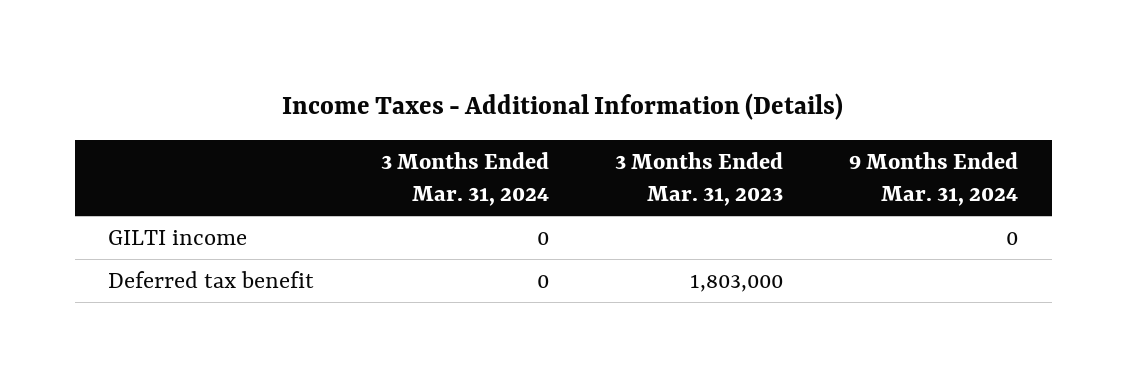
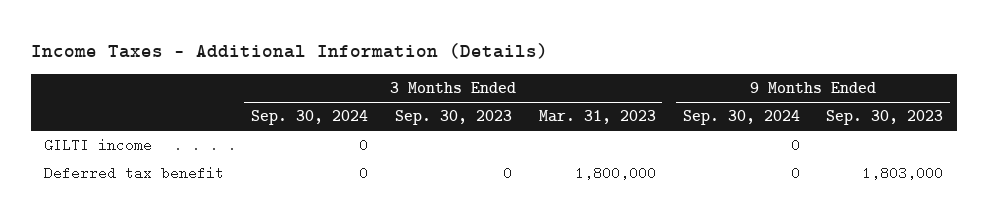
- | 3 Months Ended Mar. 31, 2024 | 3 Months Ended Mar. 31, 2023 | 9 Months Ended Mar. 31, 2024
+ | 3 Months Ended Sep. 30, 2024 | 3 Months Ended Sep. 30, 2023 | 3 Months Ended Mar. 31, 2023 | 9 Months Ended Sep. 30, 2024 | 9 Months Ended Sep. 30, 2023
- Deferred tax benefit | 0 | 1,803,000 |
+ Deferred tax benefit | 0 | 0 | 1,800,000 | 0 | 1,803,000

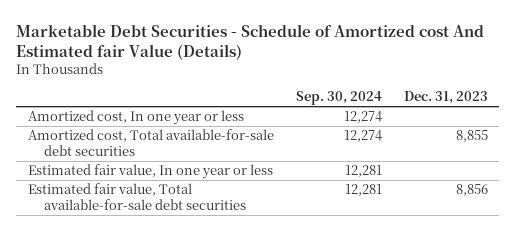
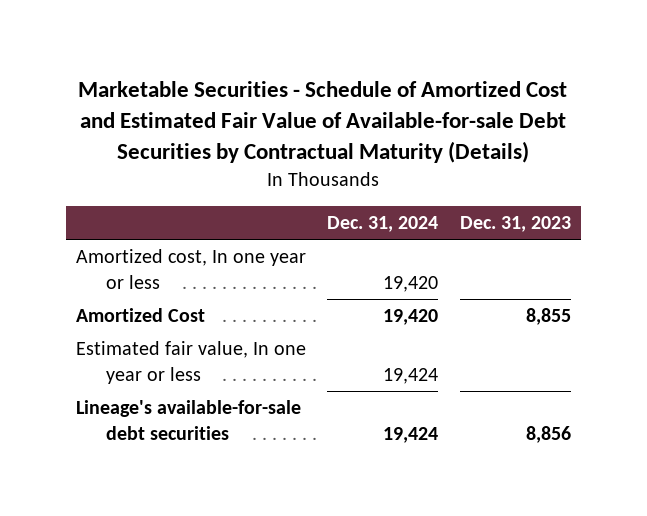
- Marketable Debt Securities - Schedule of Amortized cost And Estimated fair Value (Details)
+ Marketable Securities - Schedule of Amortized Cost and Estimated Fair Value of Available-for-sale Debt Securities by Contractual Maturity (Details)
- | Sep. 30, 2024 | Dec. 31, 2023
+ | Dec. 31, 2024 | Dec. 31, 2023
- Amortized cost, Total available-for-sale debt securities | 12,274 | 8,855
+ Amortized Cost | 19,420 | 8,855
- Estimated fair value, Total available-for-sale debt securities | 12,281 | 8,856
+ Lineage's available-for-sale debt securities | 19,424 | 8,856

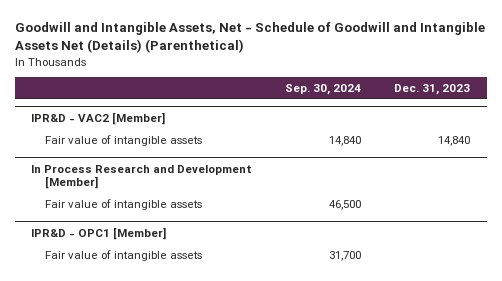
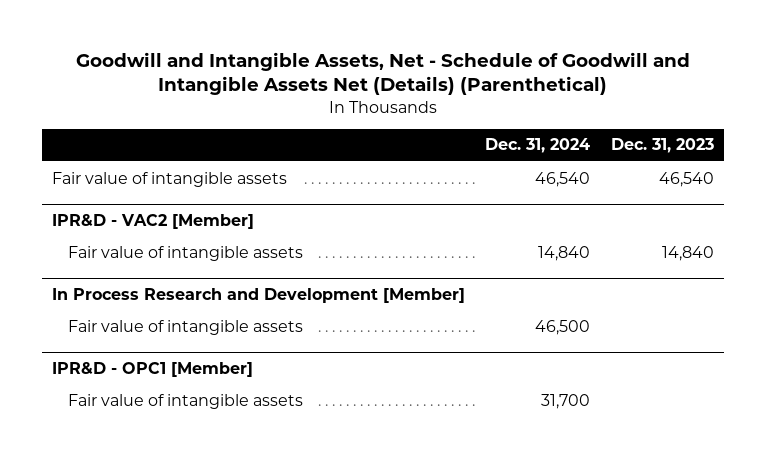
- | Sep. 30, 2024 | Dec. 31, 2023
+ | Dec. 31, 2024 | Dec. 31, 2023
+ Fair value of intangible assets | 46,540 | 46,540

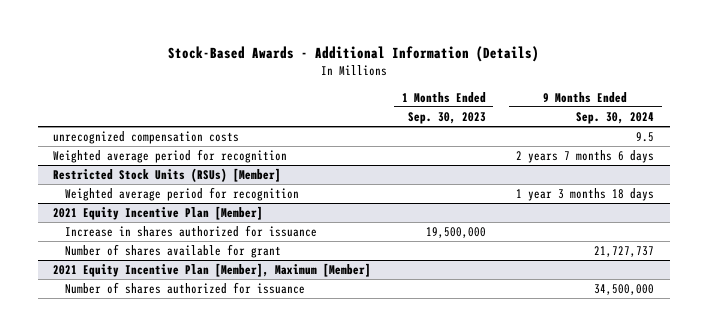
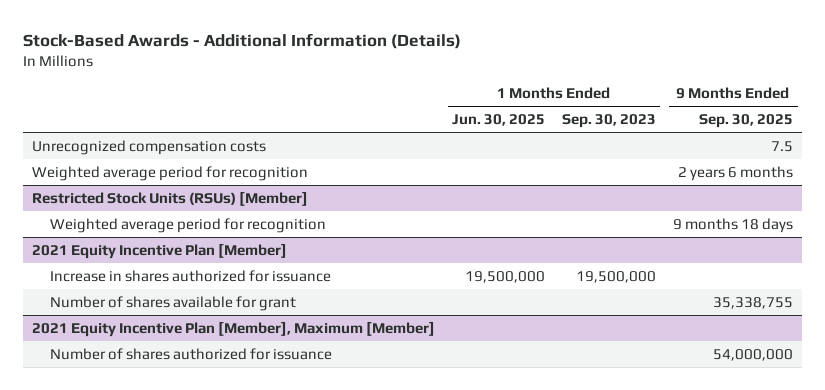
- | 1 Months Ended Sep. 30, 2023 | 9 Months Ended Sep. 30, 2024
+ | 1 Months Ended Jun. 30, 2025 | 1 Months Ended Sep. 30, 2023 | 9 Months Ended Sep. 30, 2025
- unrecognized compensation costs | | 9.5
+ Unrecognized compensation costs | | | 7.5

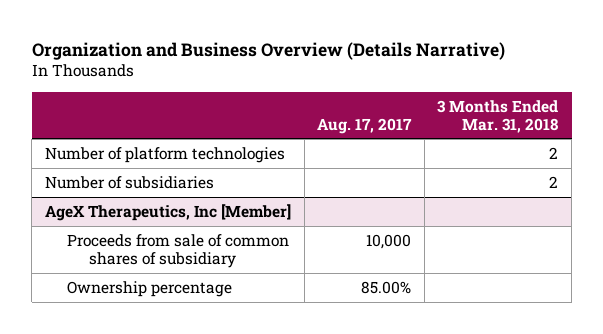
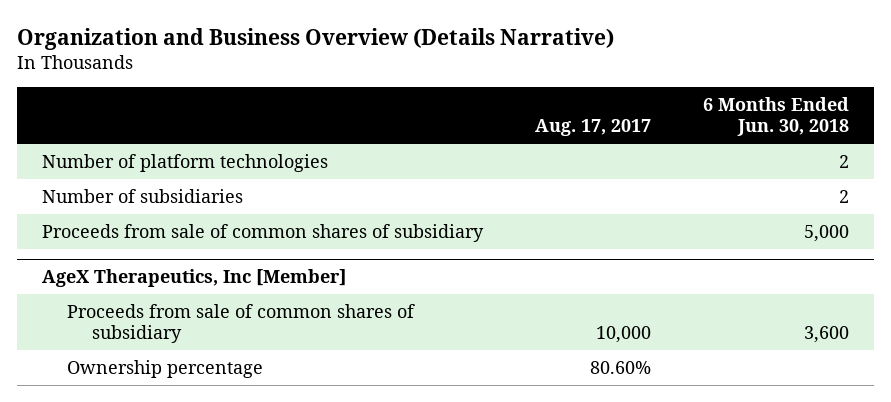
- | Aug. 17, 2017 | 3 Months Ended Mar. 31, 2018
+ | Aug. 17, 2017 | 6 Months Ended Jun. 30, 2018
+ Proceeds from sale of common shares of subsidiary | | 5,000
@ AgeX Therapeutics, Inc [Member]
- Ownership percentage | 85.00% |
+ Ownership percentage | 80.60% |

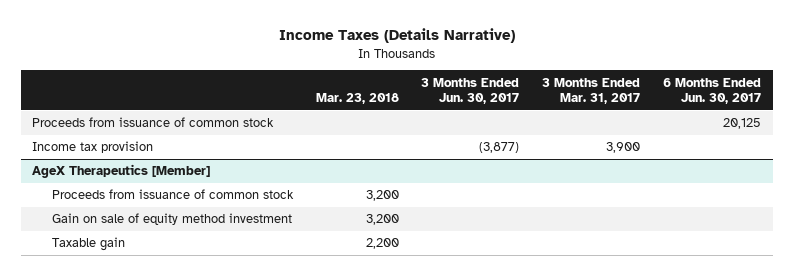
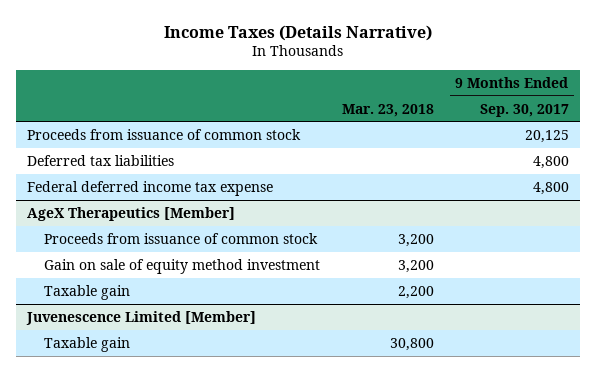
- | Mar. 23, 2018 | 3 Months Ended Jun. 30, 2017 | 3 Months Ended Mar. 31, 2017 | 6 Months Ended Jun. 30, 2017
+ | Mar. 23, 2018 | 9 Months Ended Sep. 30, 2017
- Income tax provision | | (3,877) | 3,900 |
+ Deferred tax liabilities | | 4,800
+ Federal deferred income tax expense | | 4,800
+ Juvenescence Limited [Member]
+ Taxable gain | 30,800 |

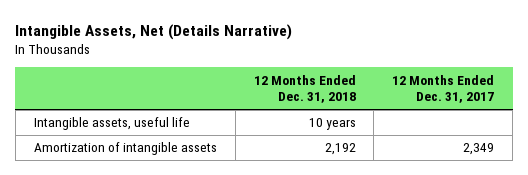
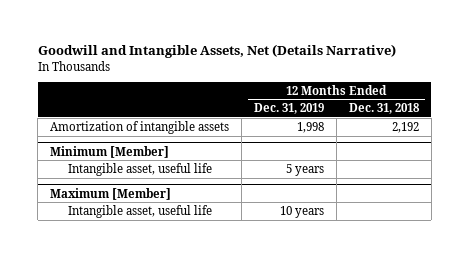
- Intangible Assets, Net (Details Narrative)
+ Goodwill and Intangible Assets, Net (Details Narrative)
- | 12 Months Ended Dec. 31, 2018 | 12 Months Ended Dec. 31, 2017
+ | 12 Months Ended Dec. 31, 2019 | 12 Months Ended Dec. 31, 2018
- Intangible assets, useful life | 10 years |
+ Minimum [Member]
+ Intangible asset, useful life | 5 years |
+ Maximum [Member]
+ Intangible asset, useful life | 10 years |

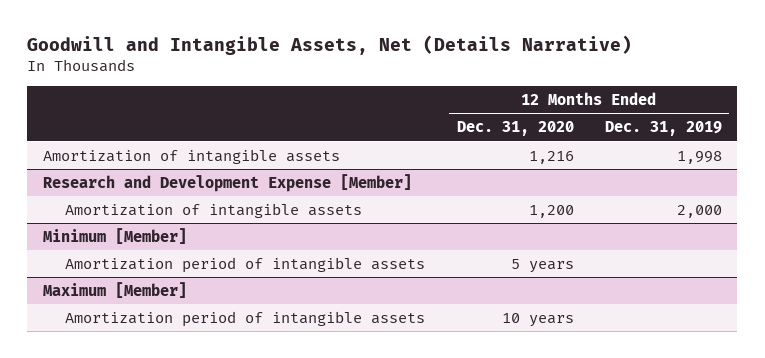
- | 12 Months Ended Dec. 31, 2019 | 12 Months Ended Dec. 31, 2018
+ | 12 Months Ended Dec. 31, 2020 | 12 Months Ended Dec. 31, 2019
+ Research and Development Expense [Member]
+ Amortization of intangible assets | 1,200 | 2,000
@ Minimum [Member]
- Intangible asset, useful life | 5 years |
+ Amortization period of intangible assets | 5 years |
@ Maximum [Member]
- Intangible asset, useful life | 10 years |
+ Amortization period of intangible assets | 10 years |

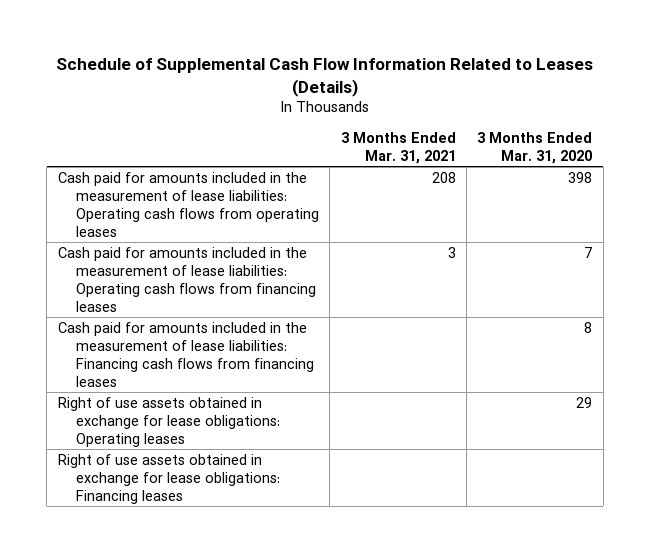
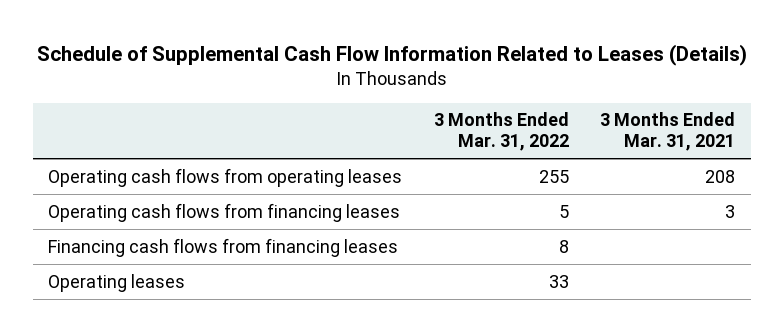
- | 3 Months Ended Mar. 31, 2021 | 3 Months Ended Mar. 31, 2020
+ | 3 Months Ended Mar. 31, 2022 | 3 Months Ended Mar. 31, 2021
- Cash paid for amounts included in the measurement of lease liabilities: Operating cash flows from operating leases | 208 | 398
- Cash paid for amounts included in the measurement of lease liabilities: Operating cash flows from financing leases | 3 | 7
- Cash paid for amounts included in the measurement of lease liabilities: Financing cash flows from financing leases | | 8
- Right of use assets obtained in exchange for lease obligations: Operating leases | | 29
- Right of use assets obtained in exchange for lease obligations: Financing leases
+ Operating cash flows from operating leases | 255 | 208
+ Operating cash flows from financing leases | 5 | 3
+ Financing cash flows from financing leases | 8 |
+ Operating leases | 33 |

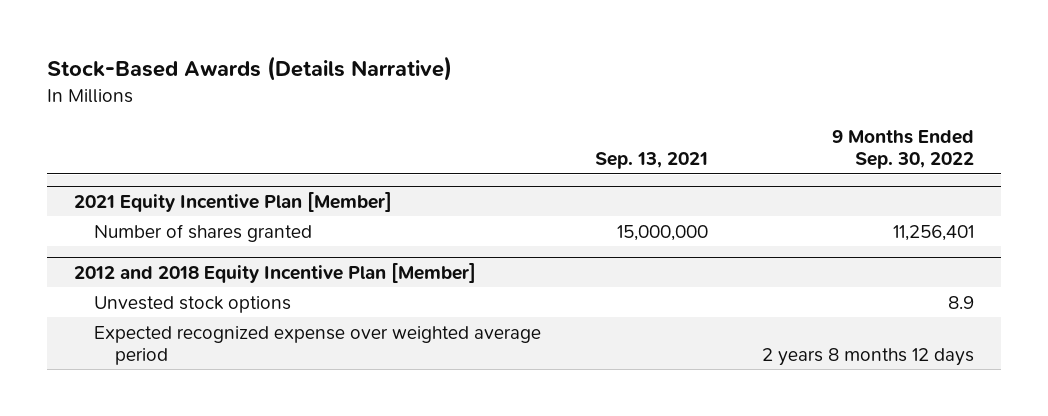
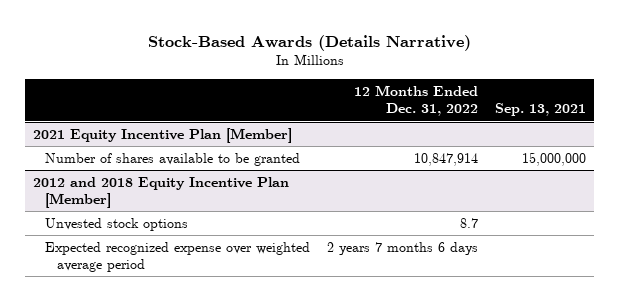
- | Sep. 13, 2021 | 9 Months Ended Sep. 30, 2022
+ | 12 Months Ended Dec. 31, 2022 | Sep. 13, 2021
@ 2021 Equity Incentive Plan [Member]
- Number of shares granted | 15,000,000 | 11,256,401
+ Number of shares available to be granted | 10,847,914 | 15,000,000

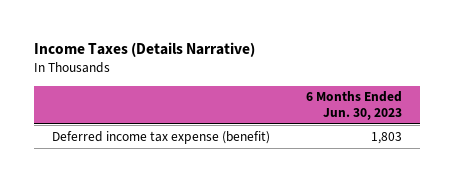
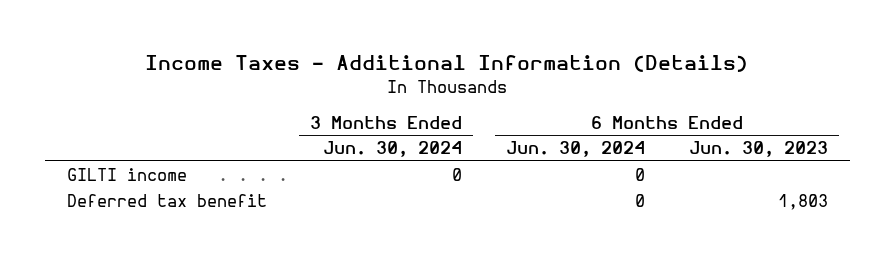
- Income Taxes (Details Narrative)
+ Income Taxes - Additional Information (Details)
- | 6 Months Ended Jun. 30, 2023
+ | 3 Months Ended Jun. 30, 2024 | 6 Months Ended Jun. 30, 2024 | 6 Months Ended Jun. 30, 2023
- Deferred income tax expense (benefit) | 1,803
+ GILTI income | 0 | 0 |
+ Deferred tax benefit | | 0 | 1,803

